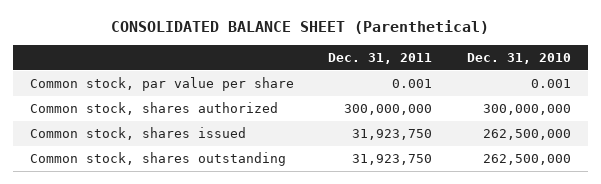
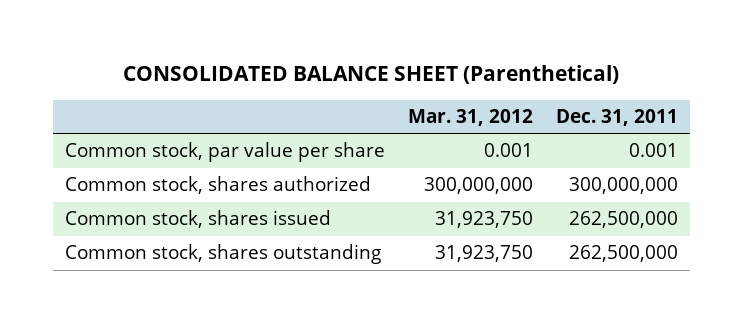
- | Dec. 31, 2011 | Dec. 31, 2010
+ | Mar. 31, 2012 | Dec. 31, 2011
- Common stock, shares issued | 31,923,750 | 262,500,000
- Common stock, shares outstanding | 31,923,750 | 262,500,000
+ Common stock, shares issued | 31,923,750 | 262,500,000
+ Common stock, shares outstanding | 31,923,750 | 262,500,000

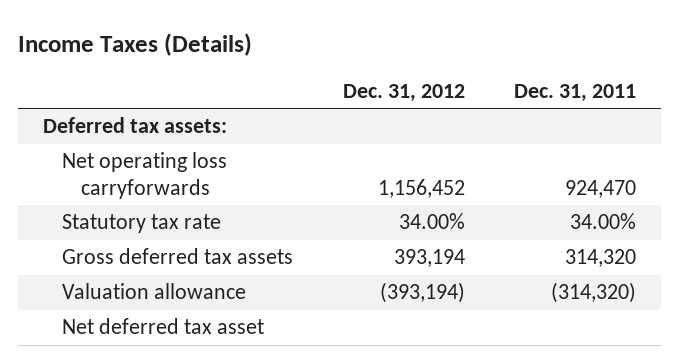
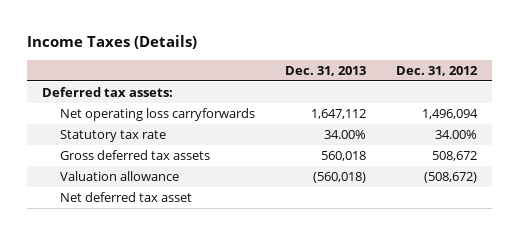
- | Dec. 31, 2012 | Dec. 31, 2011
+ | Dec. 31, 2013 | Dec. 31, 2012
- Net operating loss carryforwards | 1,156,452 | 924,470
+ Net operating loss carryforwards | 1,647,112 | 1,496,094
- Gross deferred tax assets | 393,194 | 314,320
- Valuation allowance | (393,194) | (314,320)
+ Gross deferred tax assets | 560,018 | 508,672
+ Valuation allowance | (560,018) | (508,672)

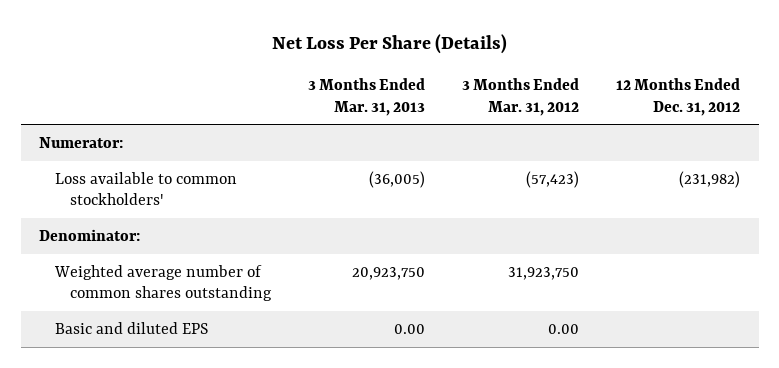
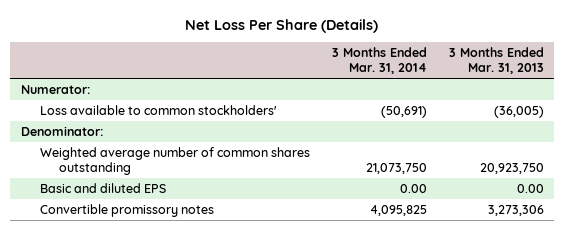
- | 3 Months Ended Mar. 31, 2013 | 3 Months Ended Mar. 31, 2012 | 12 Months Ended Dec. 31, 2012
+ | 3 Months Ended Mar. 31, 2014 | 3 Months Ended Mar. 31, 2013
+ Convertible promissory notes | 4,095,825 | 3,273,306

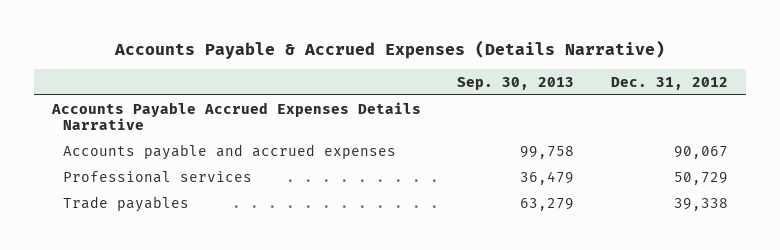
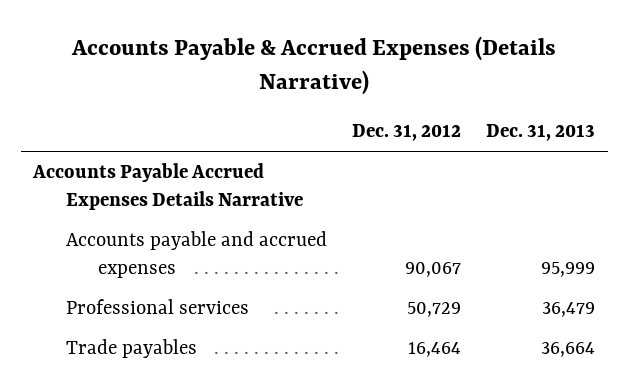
- | Sep. 30, 2013 | Dec. 31, 2012
+ | Dec. 31, 2012 | Dec. 31, 2013
- Trade payables | 63,279 | 39,338
+ Trade payables | 16,464 | 36,664

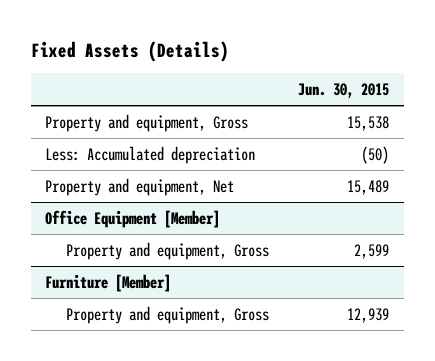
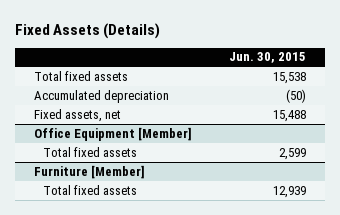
- Property and equipment, Gross | 15,538
- Less: Accumulated depreciation | (50)
- Property and equipment, Net | 15,489
+ Total fixed assets | 15,538
+ Accumulated depreciation | (50)
+ Fixed assets, net | 15,488
@ Office Equipment [Member]
- Property and equipment, Gross | 2,599
+ Total fixed assets | 2,599
@ Furniture [Member]
- Property and equipment, Gross | 12,939
+ Total fixed assets | 12,939

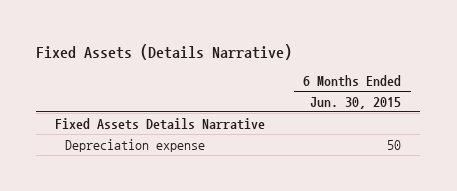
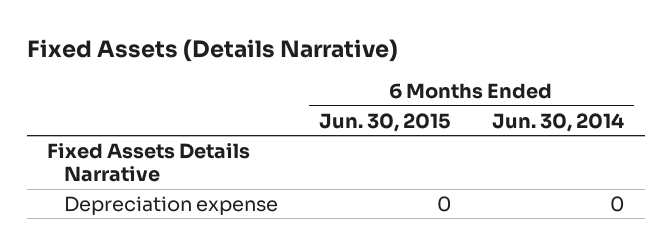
- | 6 Months Ended Jun. 30, 2015
+ | 6 Months Ended Jun. 30, 2015 | 6 Months Ended Jun. 30, 2014
- Depreciation expense | 50
+ Depreciation expense | 0 | 0

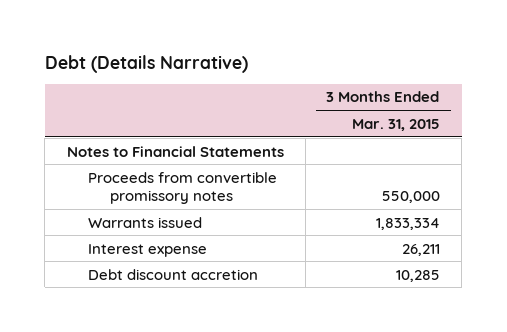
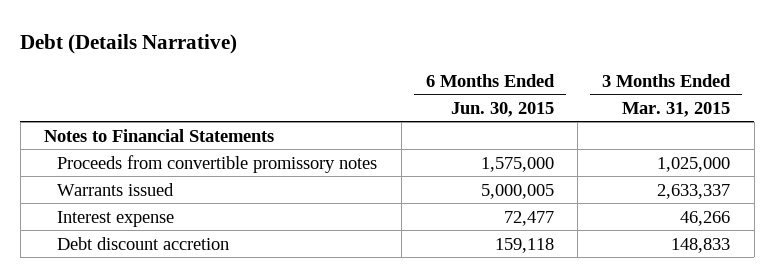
- | 3 Months Ended Mar. 31, 2015
+ | 6 Months Ended Jun. 30, 2015 | 3 Months Ended Mar. 31, 2015
- Proceeds from convertible promissory notes | 550,000
- Warrants issued | 1,833,334
- Interest expense | 26,211
- Debt discount accretion | 10,285
+ Proceeds from convertible promissory notes | 1,575,000 | 1,025,000
+ Warrants issued | 5,000,005 | 2,633,337
+ Interest expense | 72,477 | 46,266
+ Debt discount accretion | 159,118 | 148,833

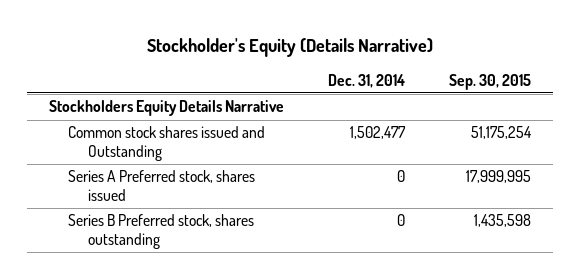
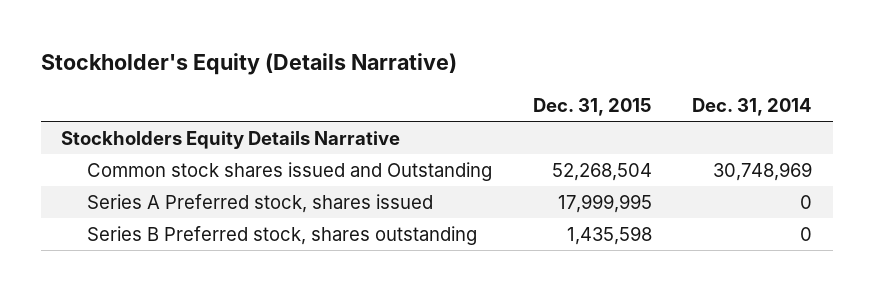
- | Dec. 31, 2014 | Sep. 30, 2015
+ | Dec. 31, 2015 | Dec. 31, 2014
- Common stock shares issued and Outstanding | 1,502,477 | 51,175,254
+ Common stock shares issued and Outstanding | 52,268,504 | 30,748,969

